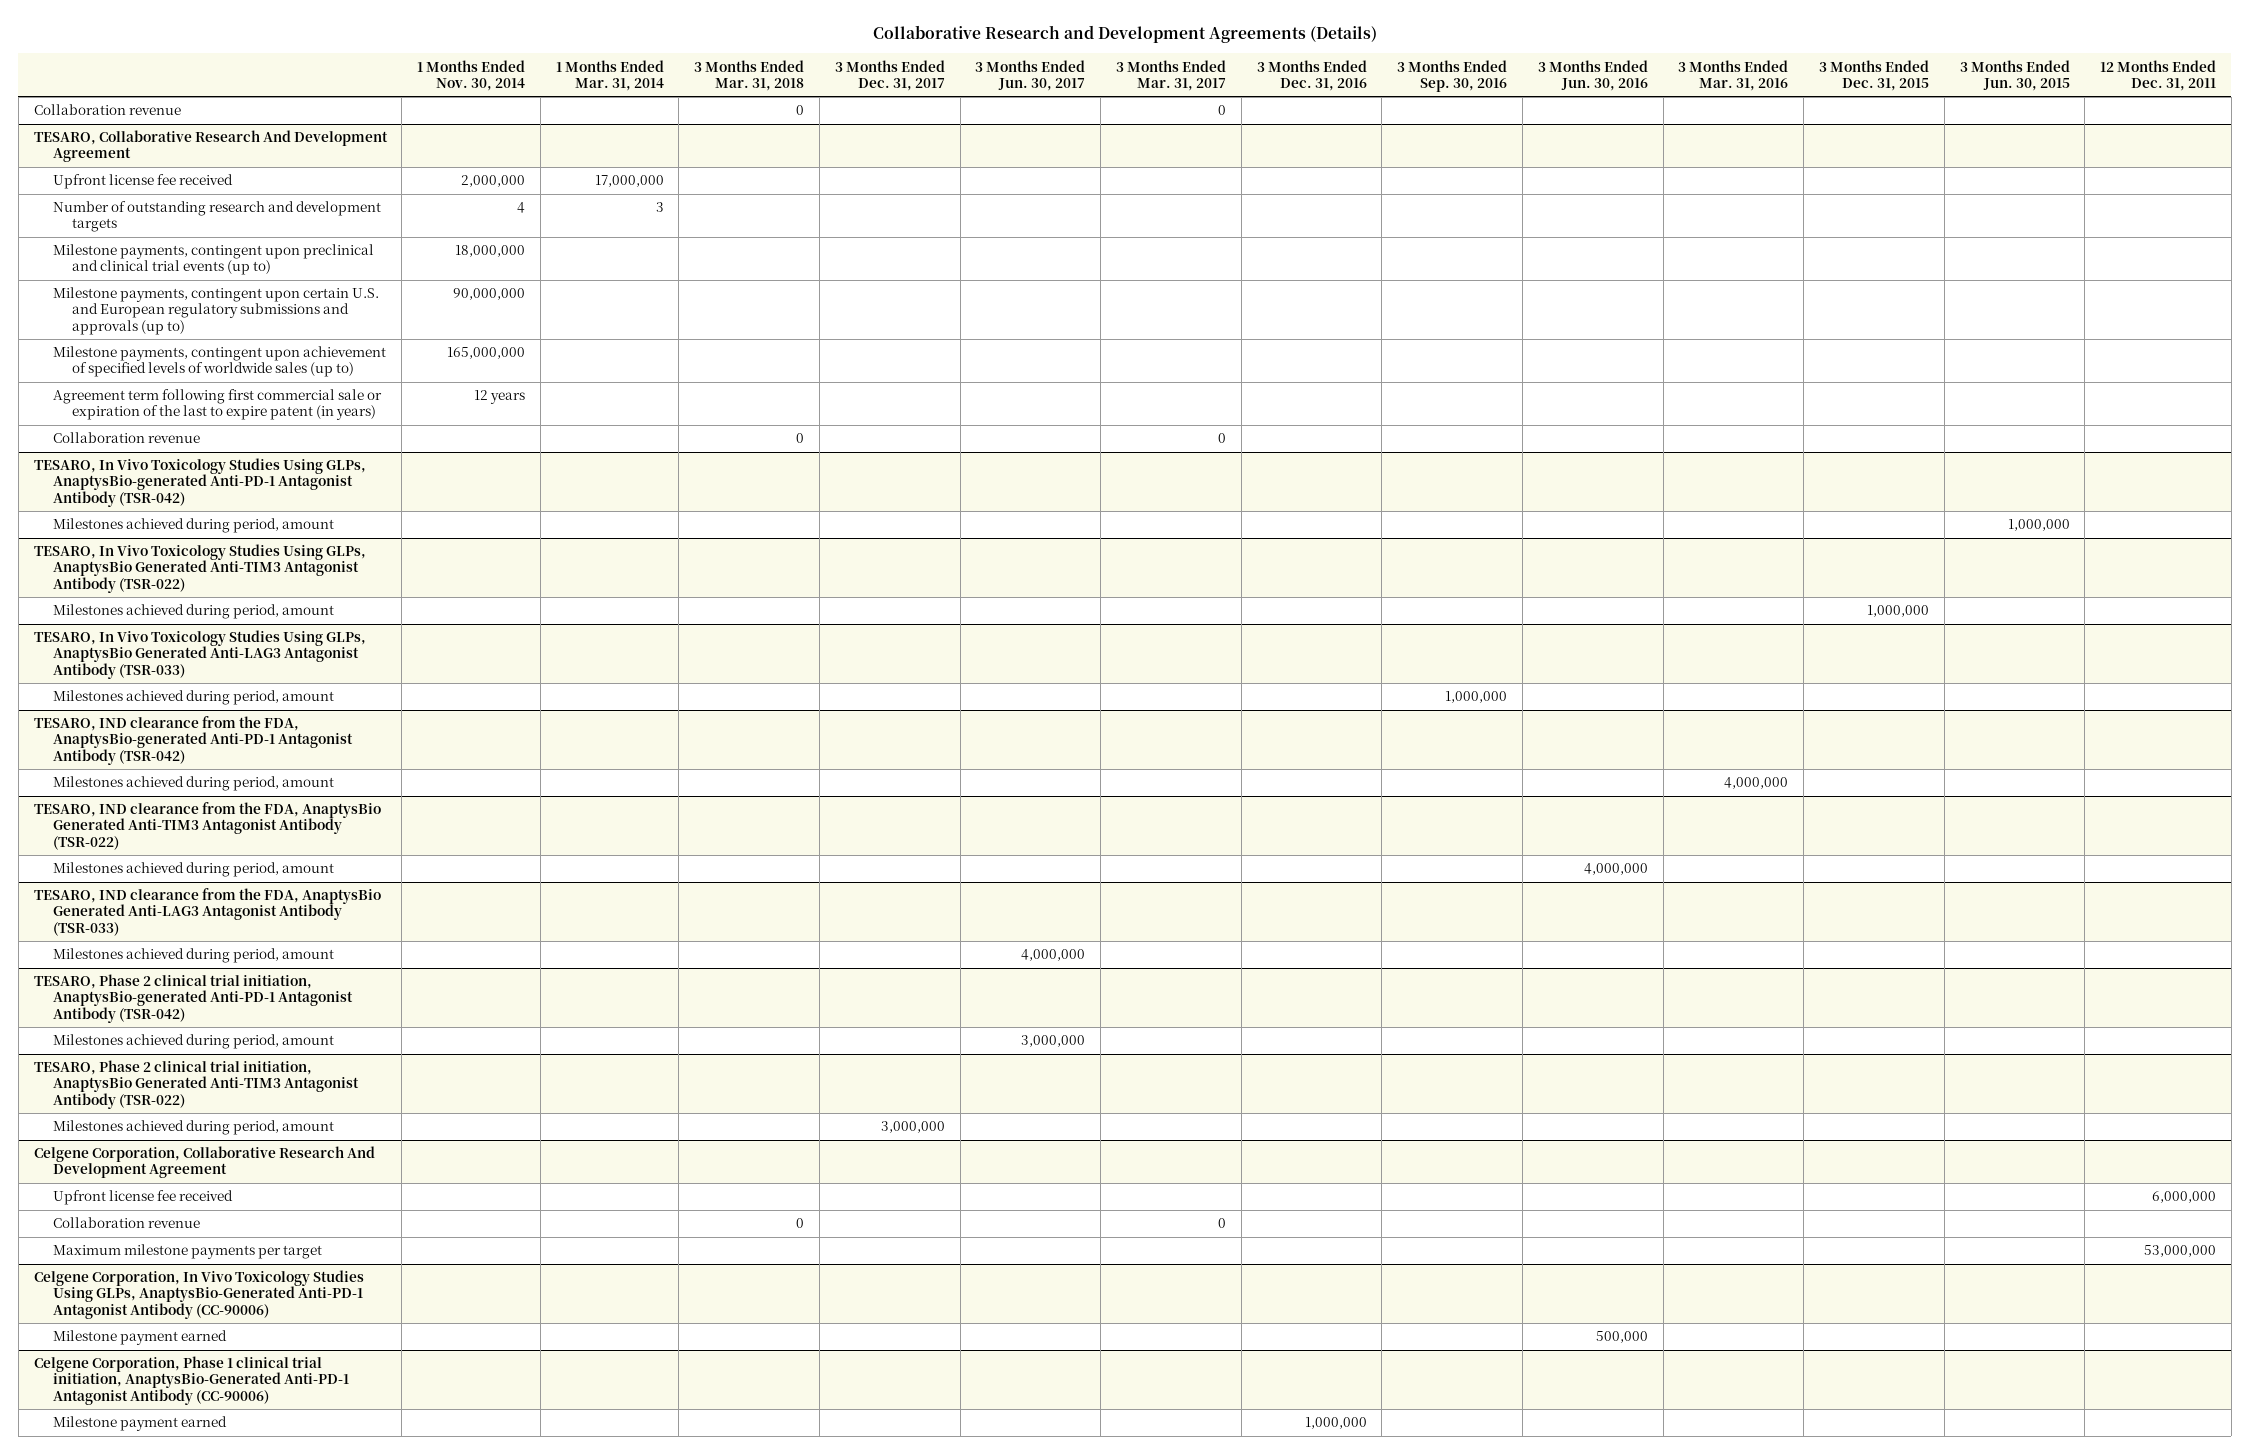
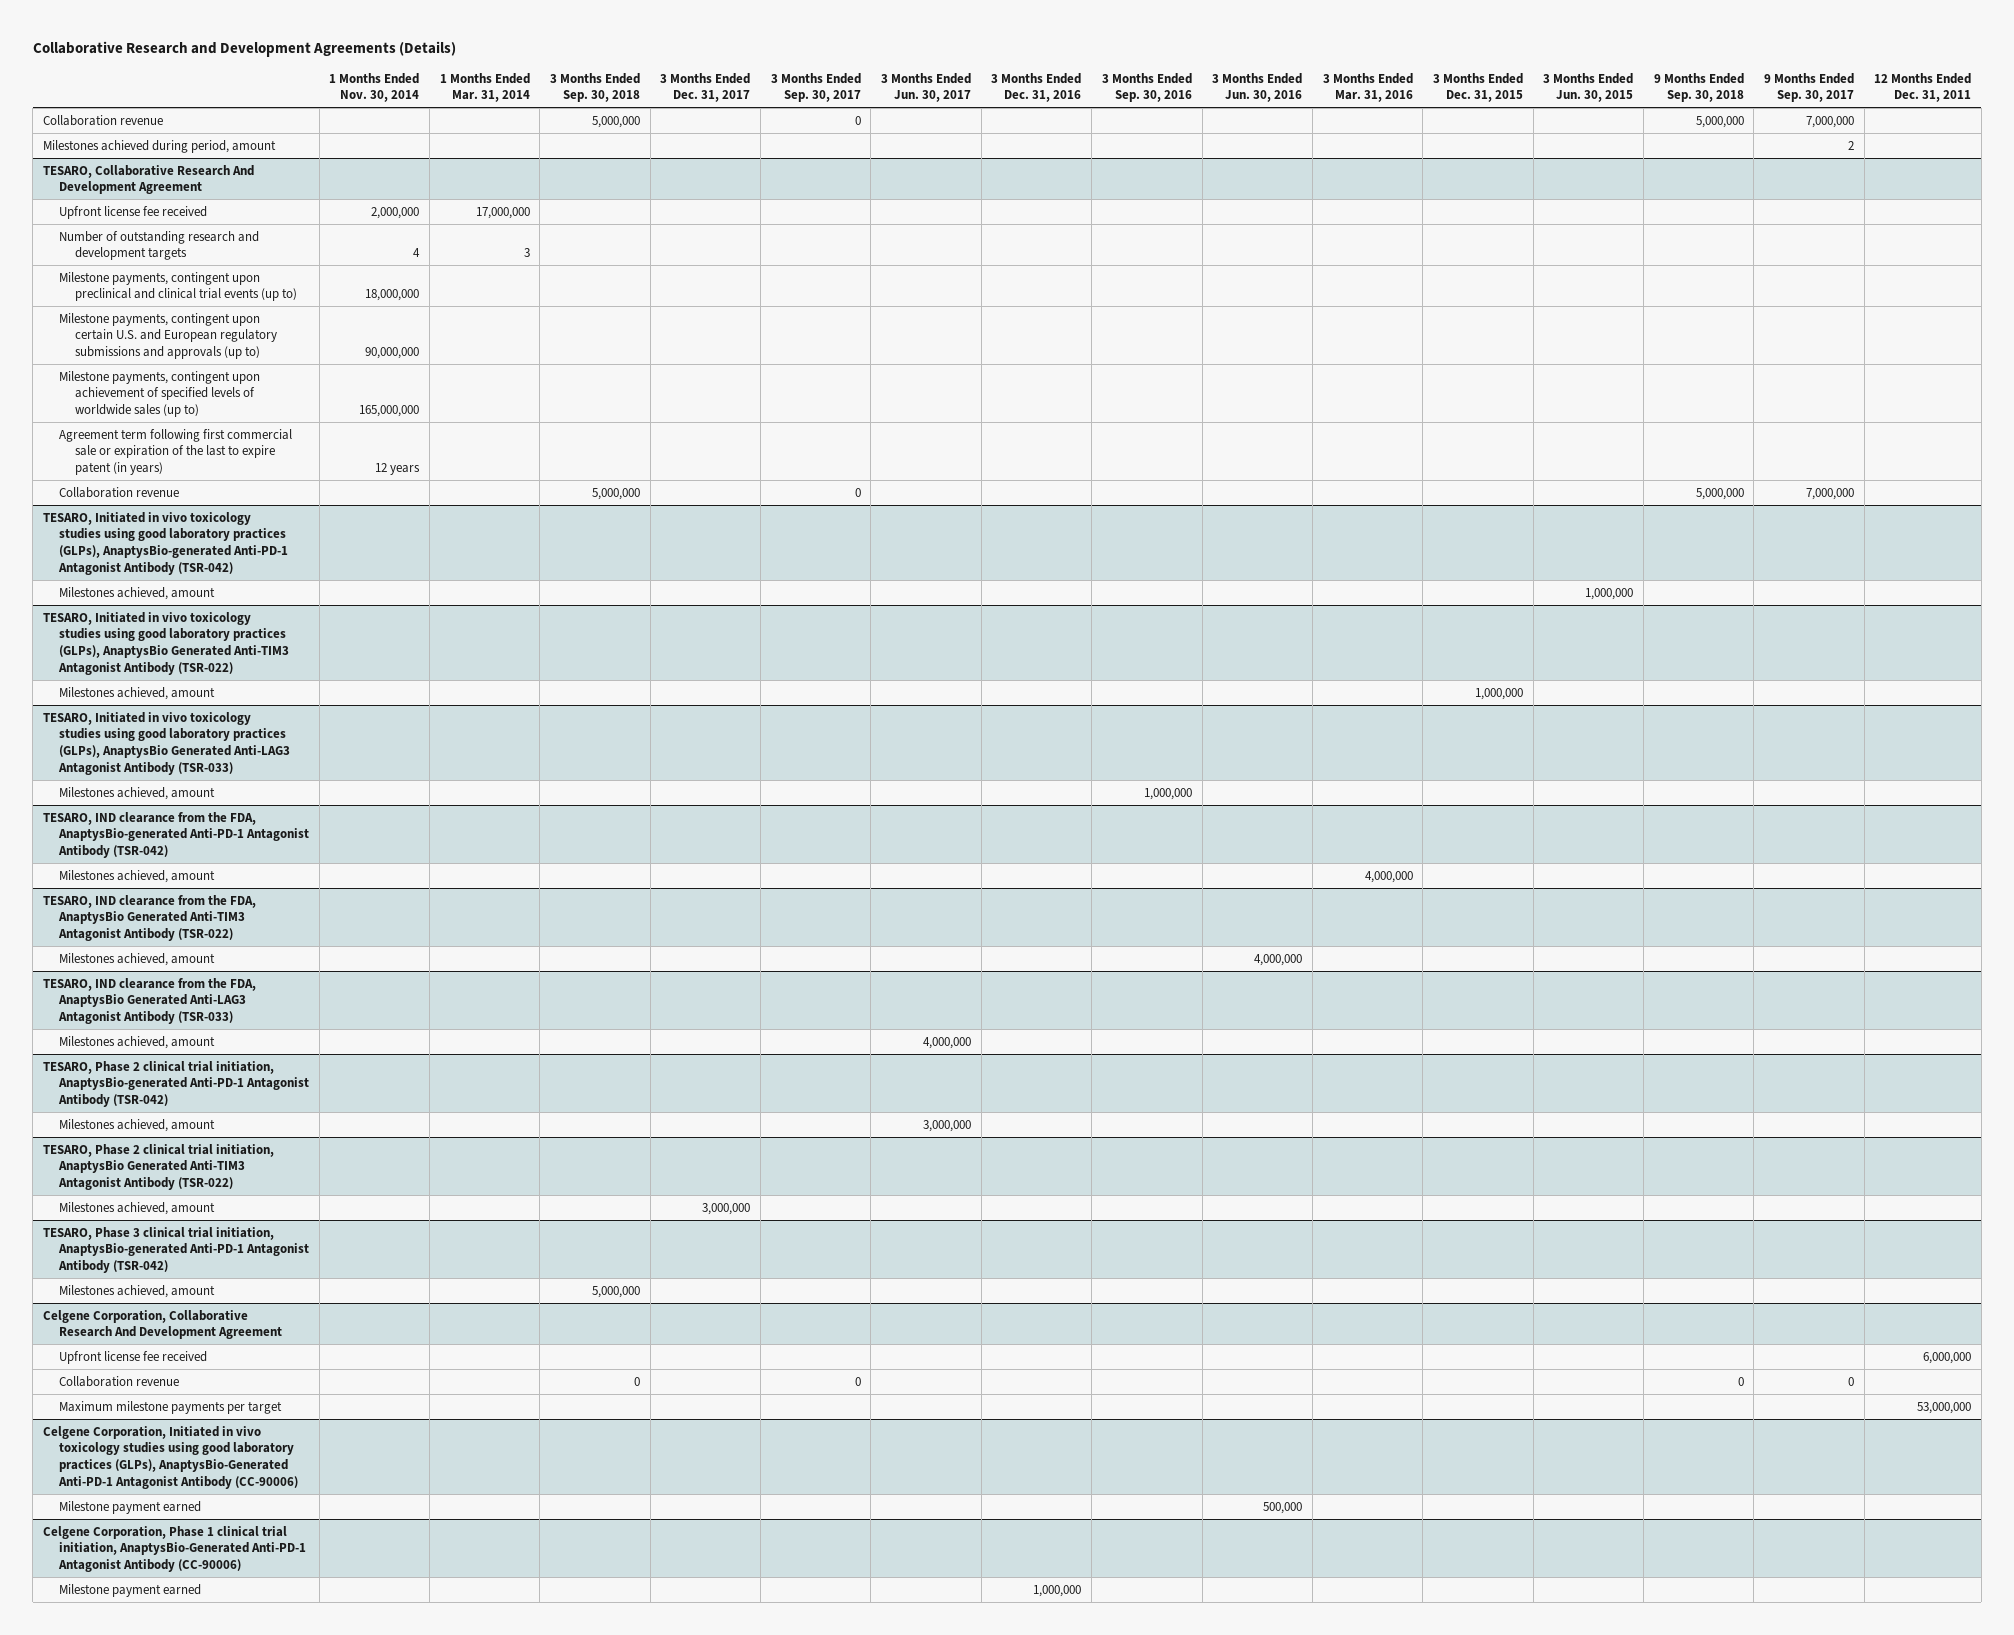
- | 1 Months Ended Nov. 30, 2014 | 1 Months Ended Mar. 31, 2014 | 3 Months Ended Mar. 31, 2018 | 3 Months Ended Dec. 31, 2017 | 3 Months Ended Jun. 30, 2017 | 3 Months Ended Mar. 31, 2017 | 3 Months Ended Dec. 31, 2016 | 3 Months Ended Sep. 30, 2016 | 3 Months Ended Jun. 30, 2016 | 3 Months Ended Mar. 31, 2016 | 3 Months Ended Dec. 31, 2015 | 3 Months Ended Jun. 30, 2015 | 12 Months Ended Dec. 31, 2011
+ | 1 Months Ended Nov. 30, 2014 | 1 Months Ended Mar. 31, 2014 | 3 Months Ended Sep. 30, 2018 | 3 Months Ended Dec. 31, 2017 | 3 Months Ended Sep. 30, 2017 | 3 Months Ended Jun. 30, 2017 | 3 Months Ended Dec. 31, 2016 | 3 Months Ended Sep. 30, 2016 | 3 Months Ended Jun. 30, 2016 | 3 Months Ended Mar. 31, 2016 | 3 Months Ended Dec. 31, 2015 | 3 Months Ended Jun. 30, 2015 | 9 Months Ended Sep. 30, 2018 | 9 Months Ended Sep. 30, 2017 | 12 Months Ended Dec. 31, 2011
+ Milestones achieved during period, amount | | | | | | | | | | | | | | 2 |
- TESARO, In Vivo Toxicology Studies Using GLPs, AnaptysBio-generated Anti-PD-1 Antagonist Antibody (TSR-042)
- Milestones achieved during period, amount | | | | | | | | | | | | 1,000,000 |
- TESARO, In Vivo Toxicology Studies Using GLPs, AnaptysBio Generated Anti-TIM3 Antagonist Antibody (TSR-022)
- Milestones achieved during period, amount | | | | | | | | | | | 1,000,000 | |
- TESARO, In Vivo Toxicology Studies Using GLPs, AnaptysBio Generated Anti-LAG3 Antagonist Antibody (TSR-033)
- Milestones achieved during period, amount | | | | | | | | 1,000,000 | | | | |
+ TESARO, Initiated in vivo toxicology studies using good laboratory practices (GLPs), AnaptysBio-generated Anti-PD-1 Antagonist Antibody (TSR-042)
+ Milestones achieved, amount | | | | | | | | | | | | 1,000,000 | | |
+ TESARO, Initiated in vivo toxicology studies using good laboratory practices (GLPs), AnaptysBio Generated Anti-TIM3 Antagonist Antibody (TSR-022)
+ Milestones achieved, amount | | | | | | | | | | | 1,000,000 | | | |
+ TESARO, Initiated in vivo toxicology studies using good laboratory practices (GLPs), AnaptysBio Generated Anti-LAG3 Antagonist Antibody (TSR-033)
+ Milestones achieved, amount | | | | | | | | 1,000,000 | | | | | | |
@ TESARO, IND clearance from the FDA, AnaptysBio-generated Anti-PD-1 Antagonist Antibody (TSR-042)
- Milestones achieved during period, amount | | | | | | | | | | 4,000,000 | | |
+ Milestones achieved, amount | | | | | | | | | | 4,000,000 | | | | |
@ TESARO, IND clearance from the FDA, AnaptysBio Generated Anti-TIM3 Antagonist Antibody (TSR-022)
- Milestones achieved during period, amount | | | | | | | | | 4,000,000 | | | |
+ Milestones achieved, amount | | | | | | | | | 4,000,000 | | | | | |
@ TESARO, IND clearance from the FDA, AnaptysBio Generated Anti-LAG3 Antagonist Antibody (TSR-033)
- Milestones achieved during period, amount | | | | | 4,000,000 | | | | | | | |
+ Milestones achieved, amount | | | | | | 4,000,000 | | | | | | | | |
@ TESARO, Phase 2 clinical trial initiation, AnaptysBio-generated Anti-PD-1 Antagonist Antibody (TSR-042)
- Milestones achieved during period, amount | | | | | 3,000,000 | | | | | | | |
+ Milestones achieved, amount | | | | | | 3,000,000 | | | | | | | | |
@ TESARO, Phase 2 clinical trial initiation, AnaptysBio Generated Anti-TIM3 Antagonist Antibody (TSR-022)
- Milestones achieved during period, amount | | | | 3,000,000 | | | | | | | | |
+ Milestones achieved, amount | | | | 3,000,000 | | | | | | | | | | |
+ TESARO, Phase 3 clinical trial initiation, AnaptysBio-generated Anti-PD-1 Antagonist Antibody (TSR-042)
+ Milestones achieved, amount | | | 5,000,000 | | | | | | | | | | | |
- Celgene Corporation, In Vivo Toxicology Studies Using GLPs, AnaptysBio-Generated Anti-PD-1 Antagonist Antibody (CC-90006)
+ Celgene Corporation, Initiated in vivo toxicology studies using good laboratory practices (GLPs), AnaptysBio-Generated Anti-PD-1 Antagonist Antibody (CC-90006)

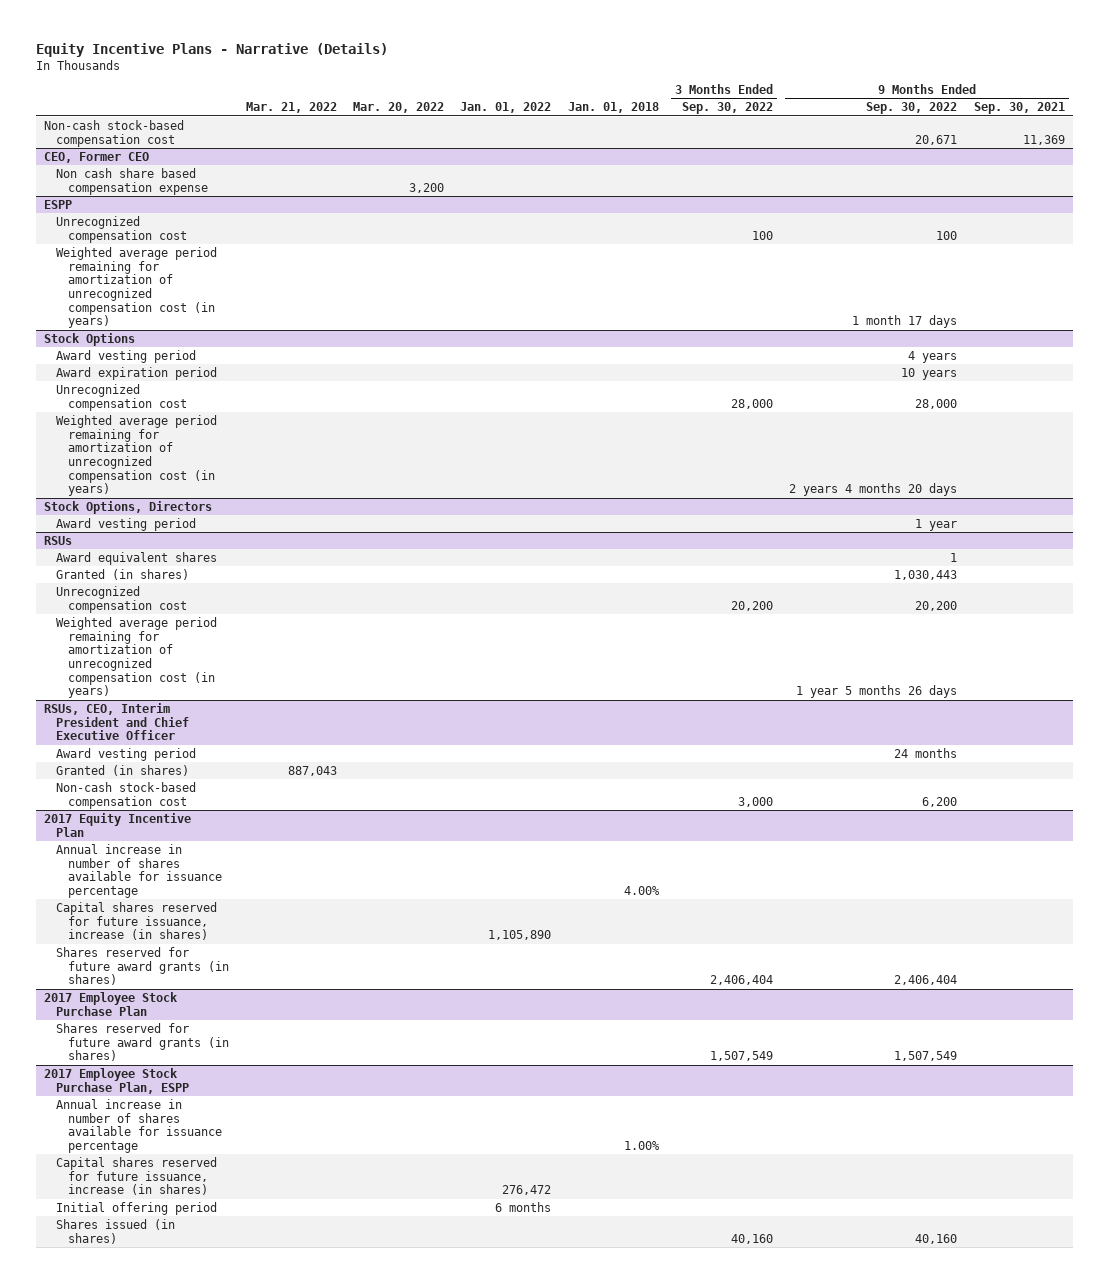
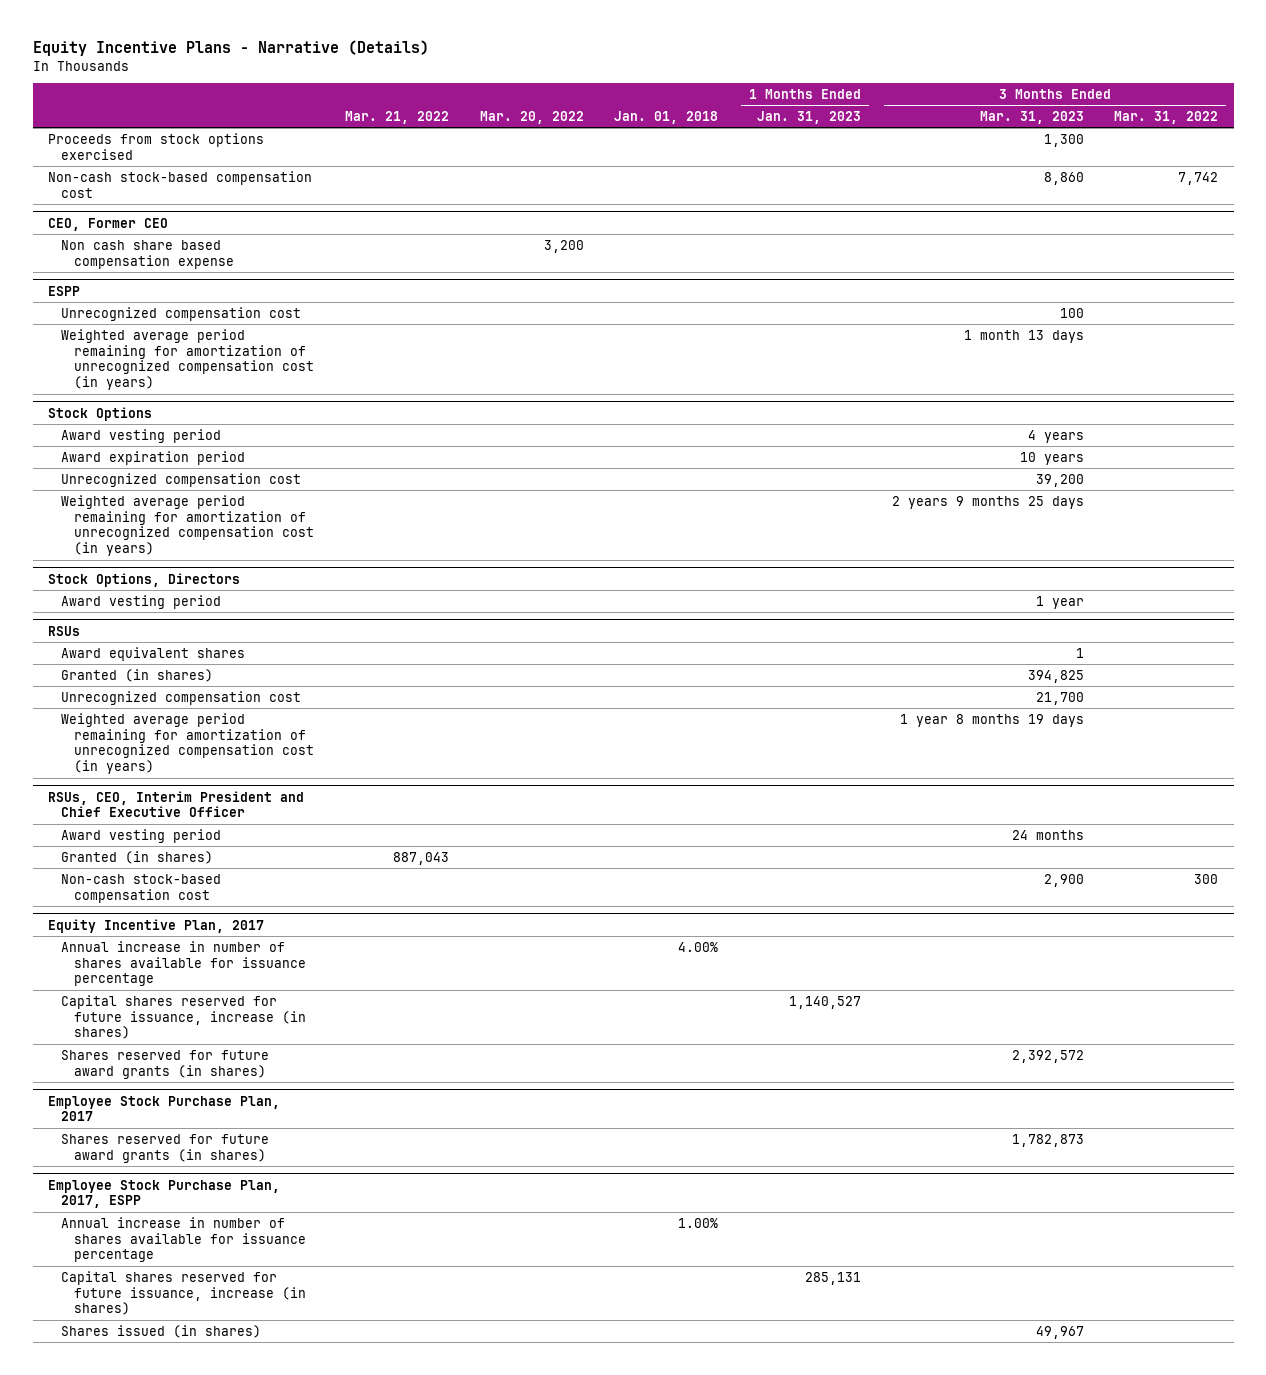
- | Mar. 21, 2022 | Mar. 20, 2022 | Jan. 01, 2022 | Jan. 01, 2018 | 3 Months Ended Sep. 30, 2022 | 9 Months Ended Sep. 30, 2022 | 9 Months Ended Sep. 30, 2021
+ | Mar. 21, 2022 | Mar. 20, 2022 | Jan. 01, 2018 | 1 Months Ended Jan. 31, 2023 | 3 Months Ended Mar. 31, 2023 | 3 Months Ended Mar. 31, 2022
+ Proceeds from stock options exercised | | | | | 1,300 |
- 2017 Equity Incentive Plan
+ Equity Incentive Plan, 2017
- 2017 Employee Stock Purchase Plan
+ Employee Stock Purchase Plan, 2017
- 2017 Employee Stock Purchase Plan, ESPP
+ Employee Stock Purchase Plan, 2017, ESPP
- Initial offering period | | | 6 months | | | |

